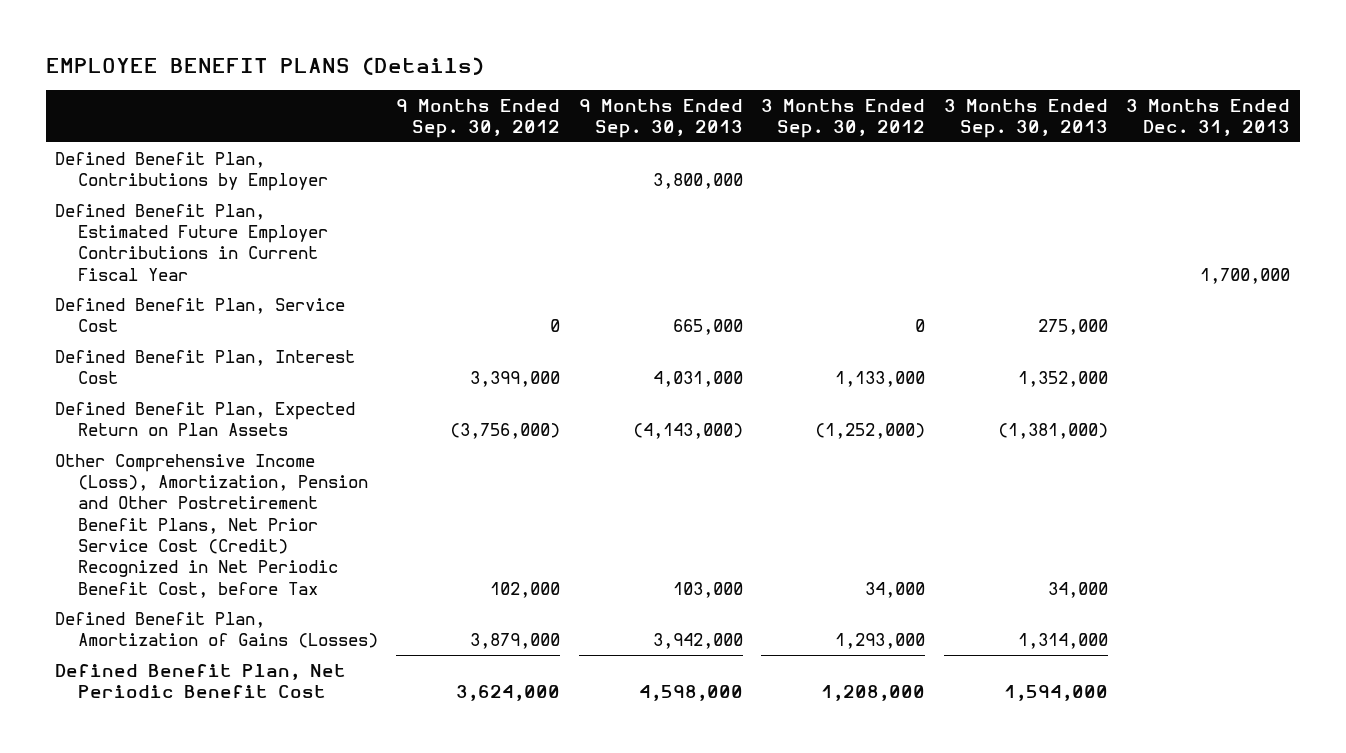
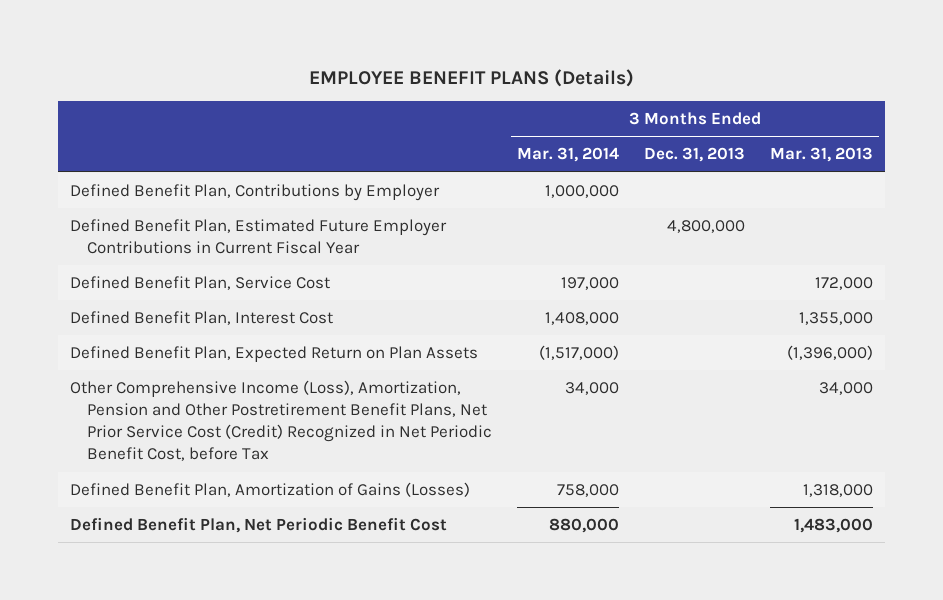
- | 9 Months Ended Sep. 30, 2012 | 9 Months Ended Sep. 30, 2013 | 3 Months Ended Sep. 30, 2012 | 3 Months Ended Sep. 30, 2013 | 3 Months Ended Dec. 31, 2013
+ | 3 Months Ended Mar. 31, 2014 | 3 Months Ended Dec. 31, 2013 | 3 Months Ended Mar. 31, 2013
- Defined Benefit Plan, Estimated Future Employer Contributions in Current Fiscal Year | | | | | 1,700,000
+ Defined Benefit Plan, Estimated Future Employer Contributions in Current Fiscal Year | | 4,800,000 |

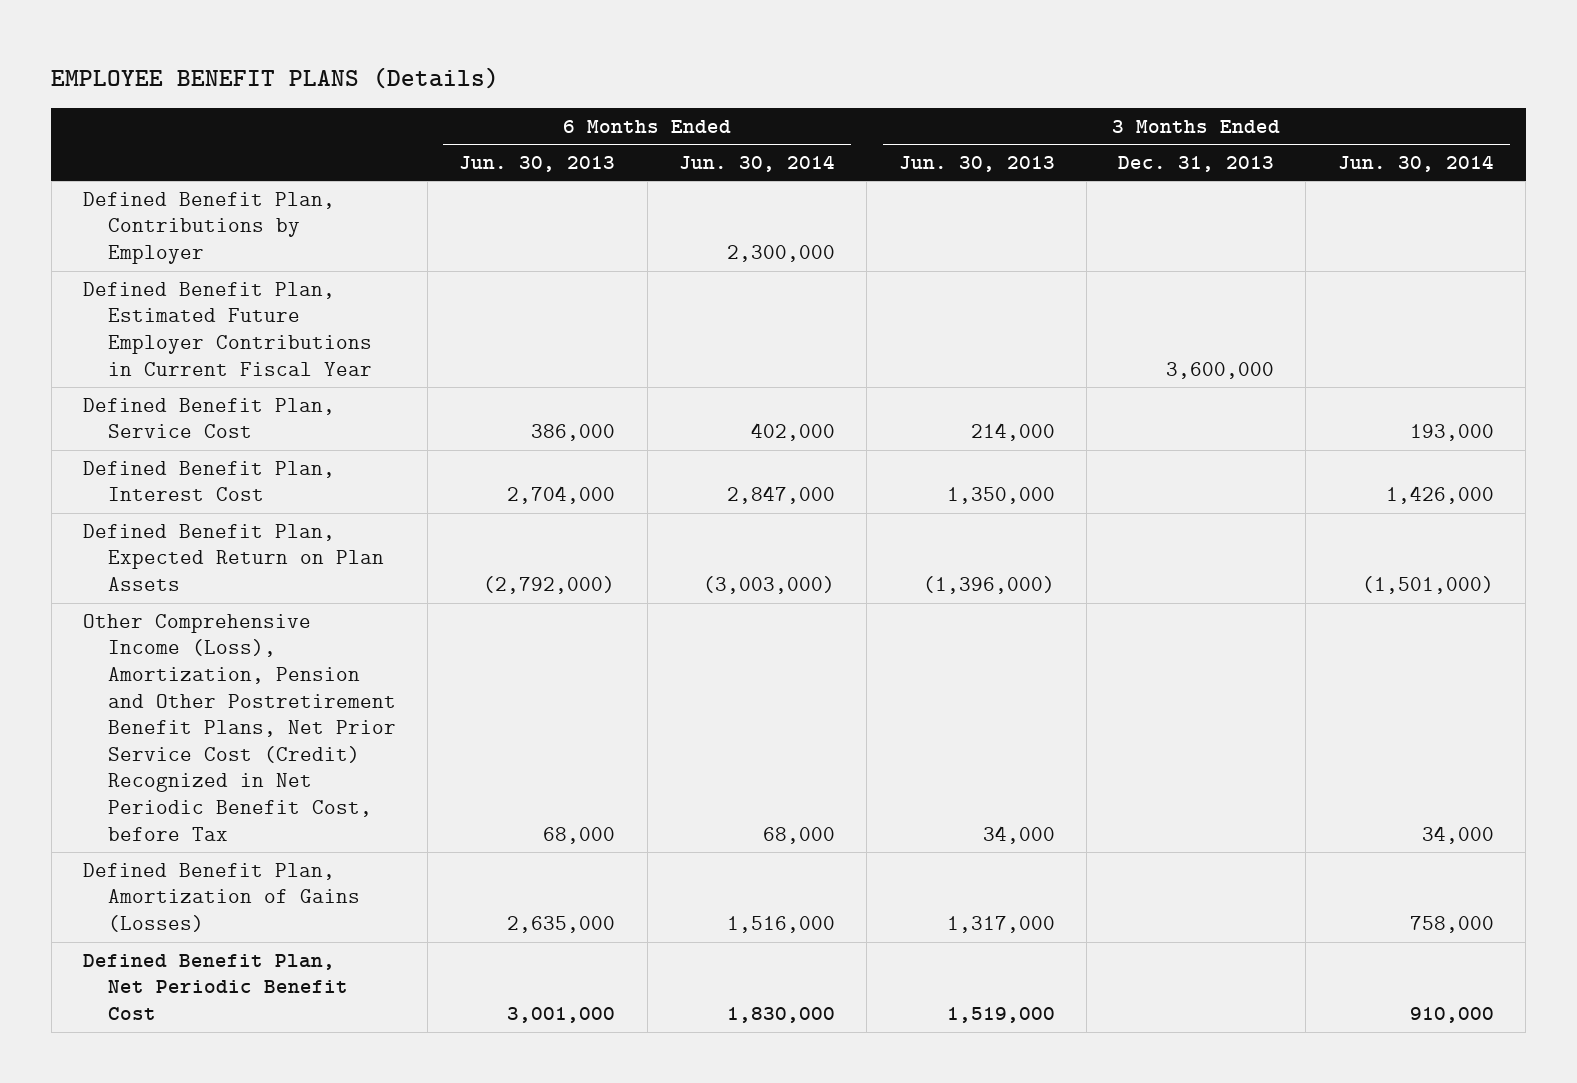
- | 3 Months Ended Mar. 31, 2014 | 3 Months Ended Dec. 31, 2013 | 3 Months Ended Mar. 31, 2013
+ | 6 Months Ended Jun. 30, 2013 | 6 Months Ended Jun. 30, 2014 | 3 Months Ended Jun. 30, 2013 | 3 Months Ended Dec. 31, 2013 | 3 Months Ended Jun. 30, 2014
- Defined Benefit Plan, Estimated Future Employer Contributions in Current Fiscal Year | | 4,800,000 |
+ Defined Benefit Plan, Estimated Future Employer Contributions in Current Fiscal Year | | | | 3,600,000 |

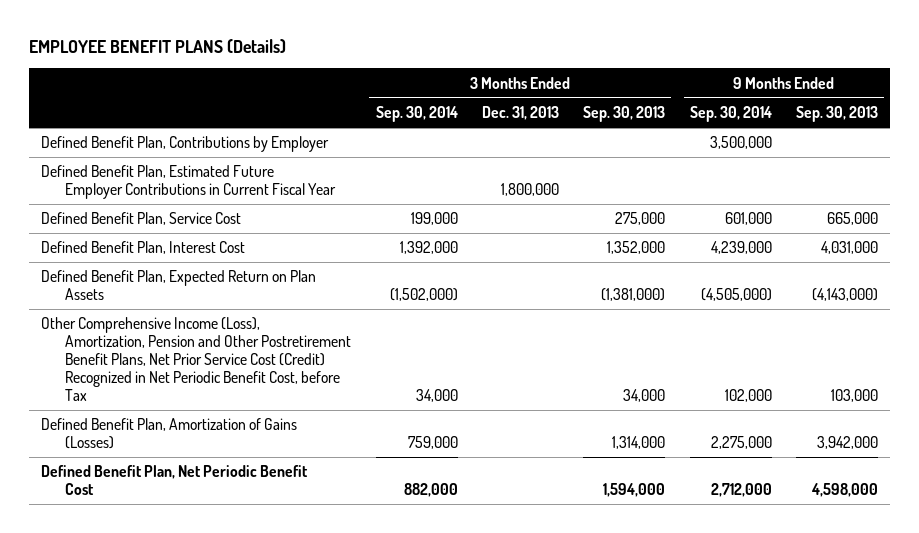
- | 6 Months Ended Jun. 30, 2013 | 6 Months Ended Jun. 30, 2014 | 3 Months Ended Jun. 30, 2013 | 3 Months Ended Dec. 31, 2013 | 3 Months Ended Jun. 30, 2014
+ | 3 Months Ended Sep. 30, 2014 | 3 Months Ended Dec. 31, 2013 | 3 Months Ended Sep. 30, 2013 | 9 Months Ended Sep. 30, 2014 | 9 Months Ended Sep. 30, 2013
- Defined Benefit Plan, Estimated Future Employer Contributions in Current Fiscal Year | | | | 3,600,000 |
+ Defined Benefit Plan, Estimated Future Employer Contributions in Current Fiscal Year | | 1,800,000 | | |

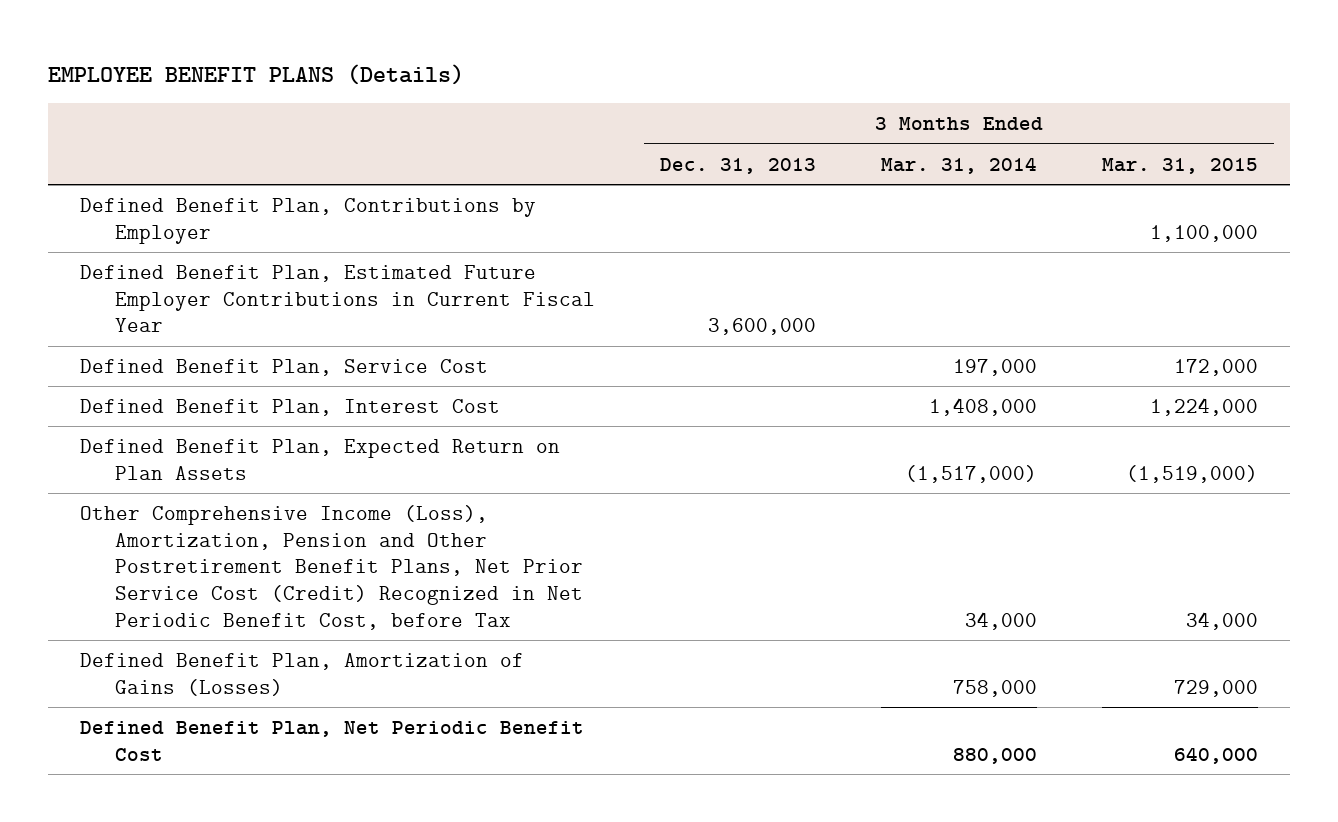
- | 3 Months Ended Sep. 30, 2014 | 3 Months Ended Dec. 31, 2013 | 3 Months Ended Sep. 30, 2013 | 9 Months Ended Sep. 30, 2014 | 9 Months Ended Sep. 30, 2013
+ | 3 Months Ended Dec. 31, 2013 | 3 Months Ended Mar. 31, 2014 | 3 Months Ended Mar. 31, 2015
- Defined Benefit Plan, Estimated Future Employer Contributions in Current Fiscal Year | | 1,800,000 | | |
+ Defined Benefit Plan, Estimated Future Employer Contributions in Current Fiscal Year | 3,600,000 | |

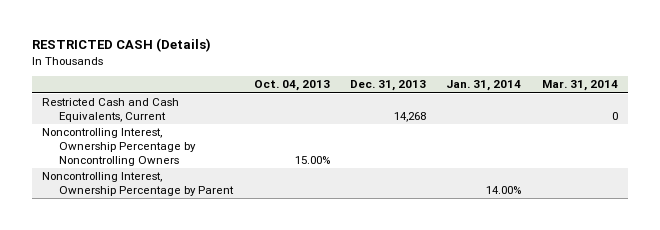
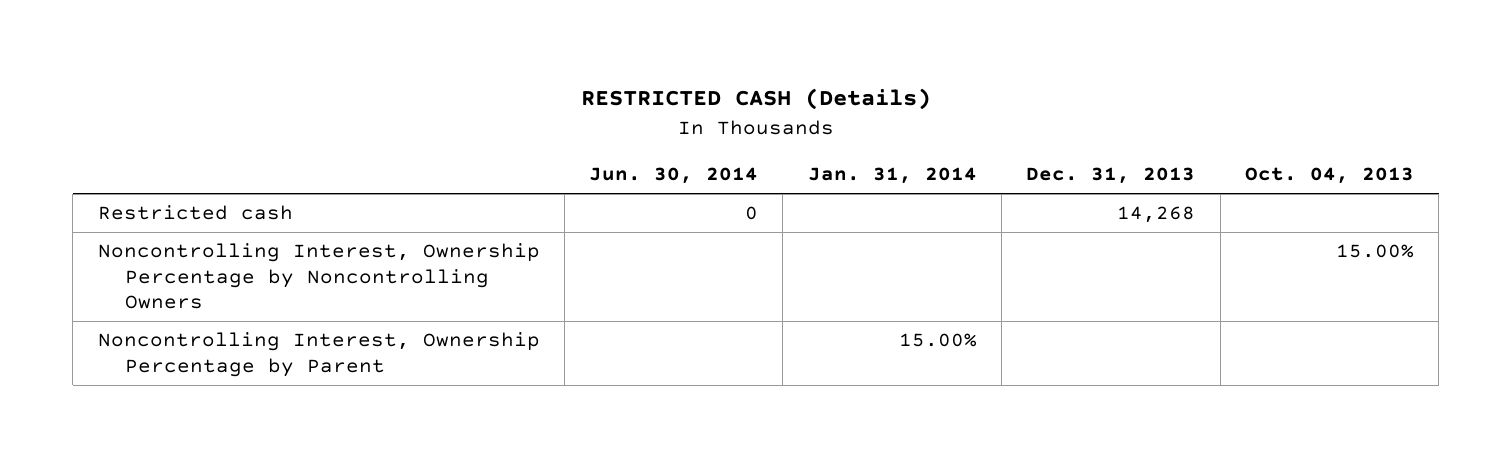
- | Oct. 04, 2013 | Dec. 31, 2013 | Jan. 31, 2014 | Mar. 31, 2014
+ | Jun. 30, 2014 | Jan. 31, 2014 | Dec. 31, 2013 | Oct. 04, 2013
- Restricted Cash and Cash Equivalents, Current | | 14,268 | | 0
+ Restricted cash | 0 | | 14,268 |
- Noncontrolling Interest, Ownership Percentage by Parent | | | 14.00% |
+ Noncontrolling Interest, Ownership Percentage by Parent | | 15.00% | |

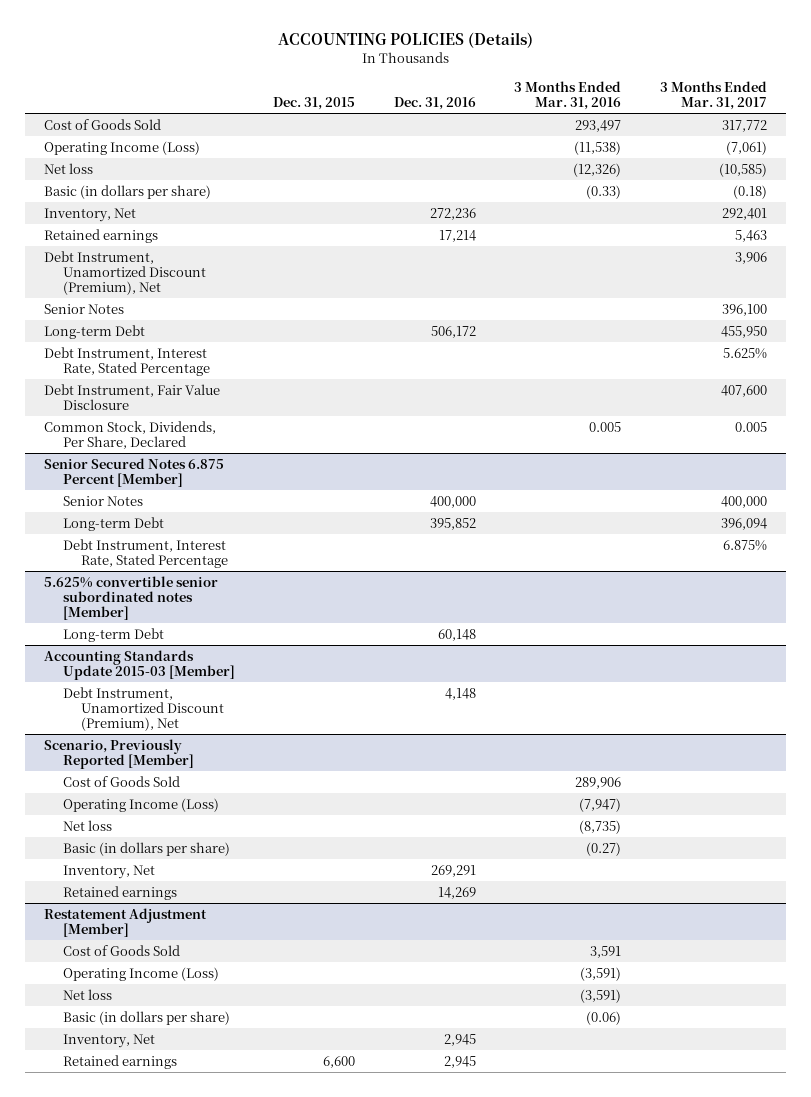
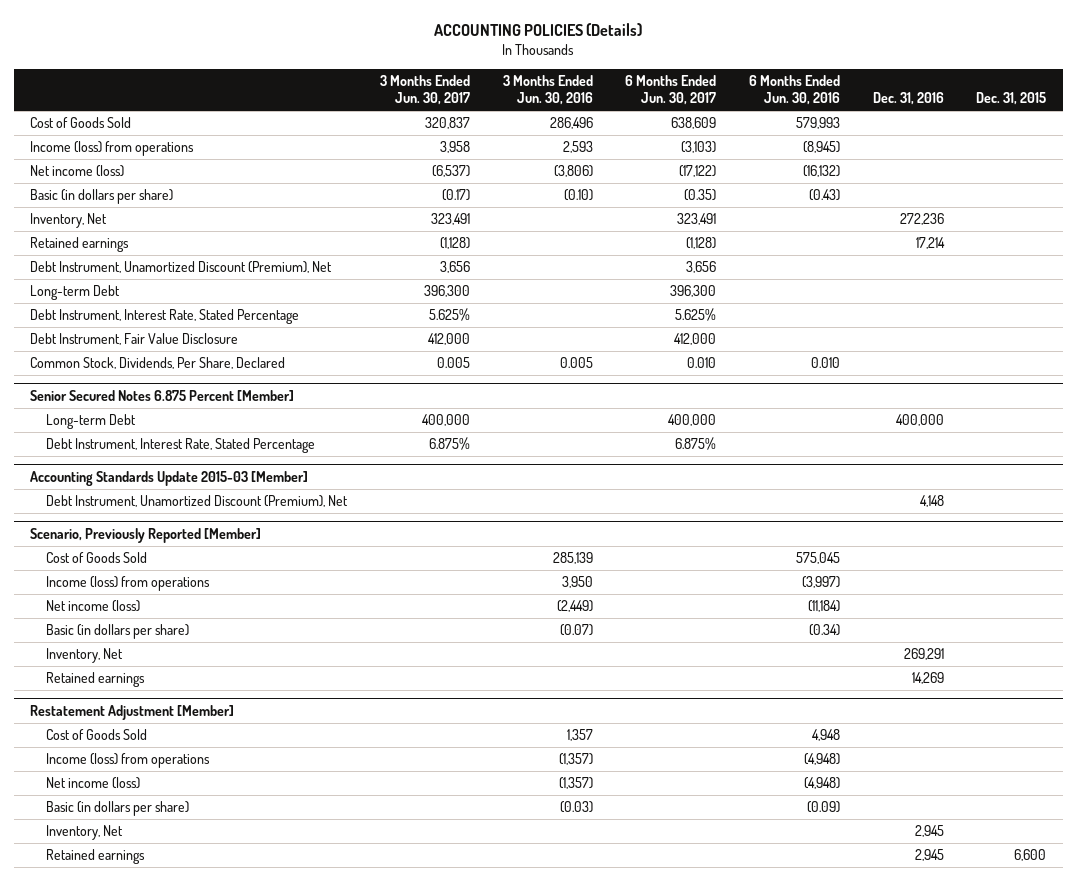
- | Dec. 31, 2015 | Dec. 31, 2016 | 3 Months Ended Mar. 31, 2016 | 3 Months Ended Mar. 31, 2017
+ | 3 Months Ended Jun. 30, 2017 | 3 Months Ended Jun. 30, 2016 | 6 Months Ended Jun. 30, 2017 | 6 Months Ended Jun. 30, 2016 | Dec. 31, 2016 | Dec. 31, 2015
- Operating Income (Loss) | | | (11,538) | (7,061)
- Net loss | | | (12,326) | (10,585)
+ Income (loss) from operations | 3,958 | 2,593 | (3,103) | (8,945) | |
+ Net income (loss) | (6,537) | (3,806) | (17,122) | (16,132) | |
- Senior Notes | | | | 396,100
- Long-term Debt | | 506,172 | | 455,950
+ Long-term Debt | 396,300 | | 396,300 | | |
@ Senior Secured Notes 6.875 Percent [Member]
- Senior Notes | | 400,000 | | 400,000
- Long-term Debt | | 395,852 | | 396,094
+ Long-term Debt | 400,000 | | 400,000 | | 400,000 |
- 5.625% convertible senior subordinated notes [Member]
- Long-term Debt | | 60,148 | |
@ Scenario, Previously Reported [Member]
- Operating Income (Loss) | | | (7,947) |
- Net loss | | | (8,735) |
+ Income (loss) from operations | | 3,950 | | (3,997) | |
+ Net income (loss) | | (2,449) | | (11,184) | |
@ Restatement Adjustment [Member]
- Operating Income (Loss) | | | (3,591) |
- Net loss | | | (3,591) |
+ Income (loss) from operations | | (1,357) | | (4,948) | |
+ Net income (loss) | | (1,357) | | (4,948) | |

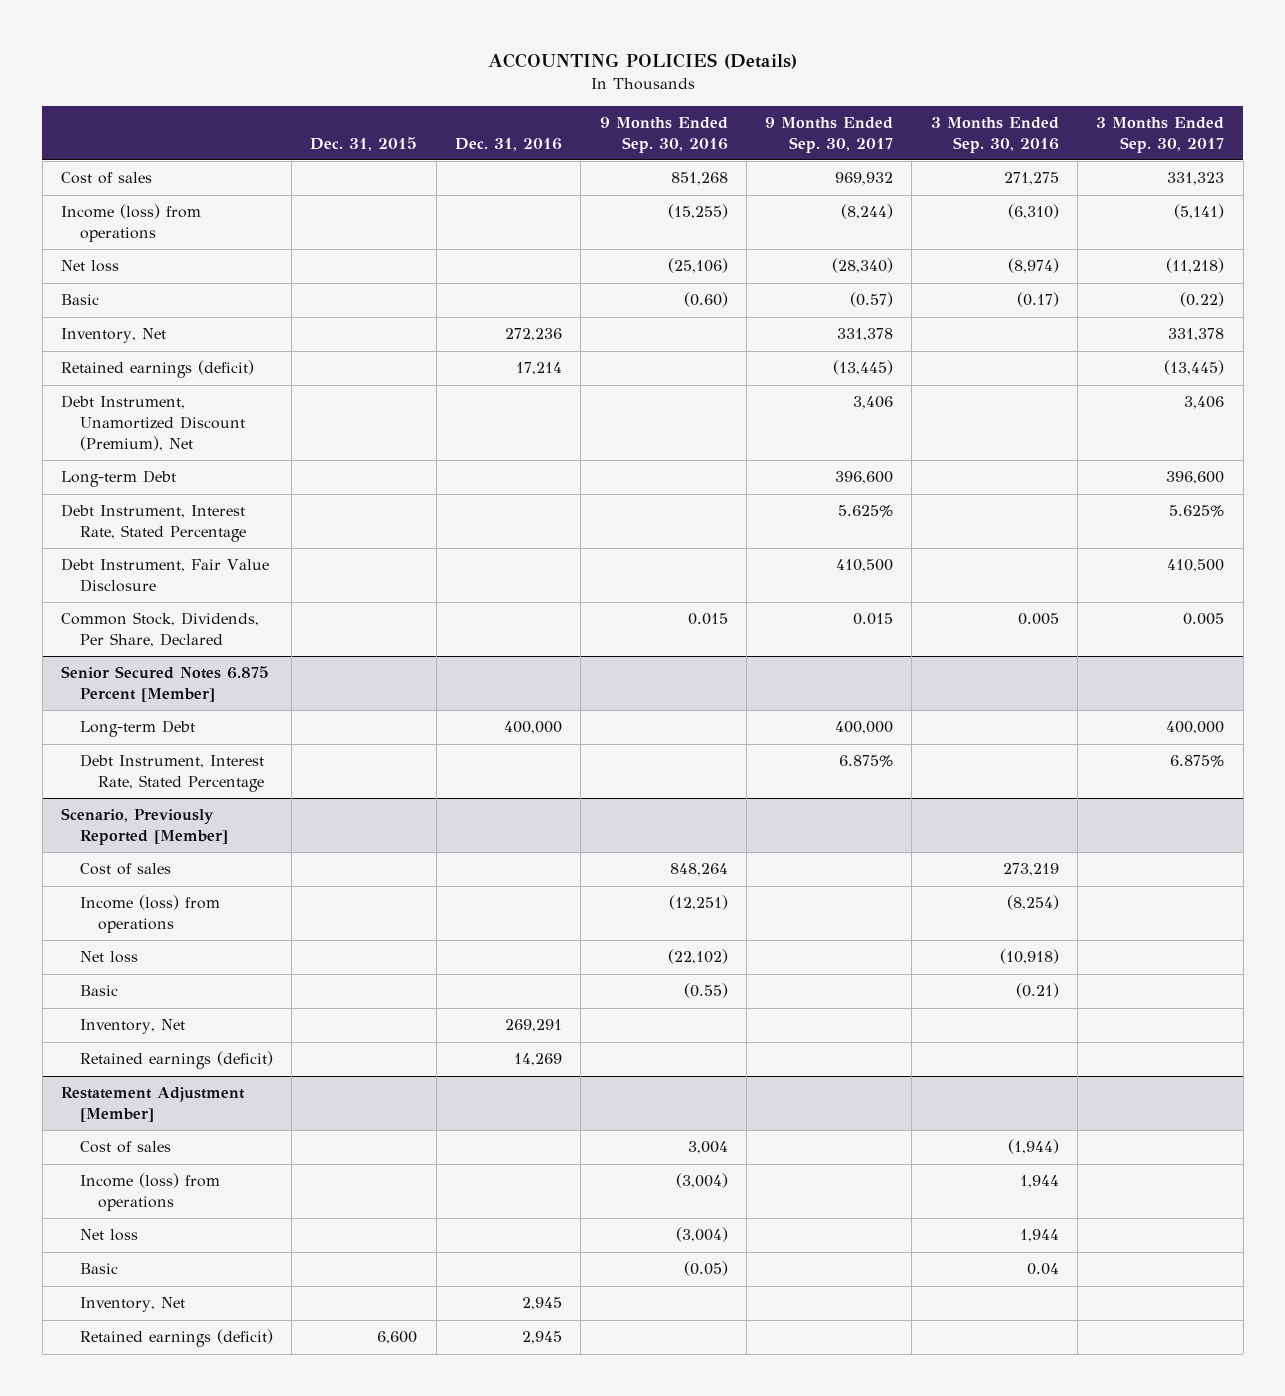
- | 3 Months Ended Jun. 30, 2017 | 3 Months Ended Jun. 30, 2016 | 6 Months Ended Jun. 30, 2017 | 6 Months Ended Jun. 30, 2016 | Dec. 31, 2016 | Dec. 31, 2015
+ | Dec. 31, 2015 | Dec. 31, 2016 | 9 Months Ended Sep. 30, 2016 | 9 Months Ended Sep. 30, 2017 | 3 Months Ended Sep. 30, 2016 | 3 Months Ended Sep. 30, 2017
- Cost of Goods Sold | 320,837 | 286,496 | 638,609 | 579,993 | |
+ Cost of sales | | | 851,268 | 969,932 | 271,275 | 331,323
- Net income (loss) | (6,537) | (3,806) | (17,122) | (16,132) | |
- Basic (in dollars per share) | (0.17) | (0.10) | (0.35) | (0.43) | |
+ Net loss | | | (25,106) | (28,340) | (8,974) | (11,218)
+ Basic | | | (0.60) | (0.57) | (0.17) | (0.22)
- Retained earnings | (1,128) | | (1,128) | | 17,214 |
+ Retained earnings (deficit) | | 17,214 | | (13,445) | | (13,445)
- Accounting Standards Update 2015-03 [Member]
- Debt Instrument, Unamortized Discount (Premium), Net | | | | | 4,148 |
@ Scenario, Previously Reported [Member]
- Cost of Goods Sold | | 285,139 | | 575,045 | |
+ Cost of sales | | | 848,264 | | 273,219 |
- Net income (loss) | | (2,449) | | (11,184) | |
- Basic (in dollars per share) | | (0.07) | | (0.34) | |
+ Net loss | | | (22,102) | | (10,918) |
+ Basic | | | (0.55) | | (0.21) |
- Retained earnings | | | | | 14,269 |
+ Retained earnings (deficit) | | 14,269 | | | |
@ Restatement Adjustment [Member]
- Cost of Goods Sold | | 1,357 | | 4,948 | |
+ Cost of sales | | | 3,004 | | (1,944) |
- Net income (loss) | | (1,357) | | (4,948) | |
- Basic (in dollars per share) | | (0.03) | | (0.09) | |
+ Net loss | | | (3,004) | | 1,944 |
+ Basic | | | (0.05) | | 0.04 |
- Retained earnings | | | | | 2,945 | 6,600
+ Retained earnings (deficit) | 6,600 | 2,945 | | | |

